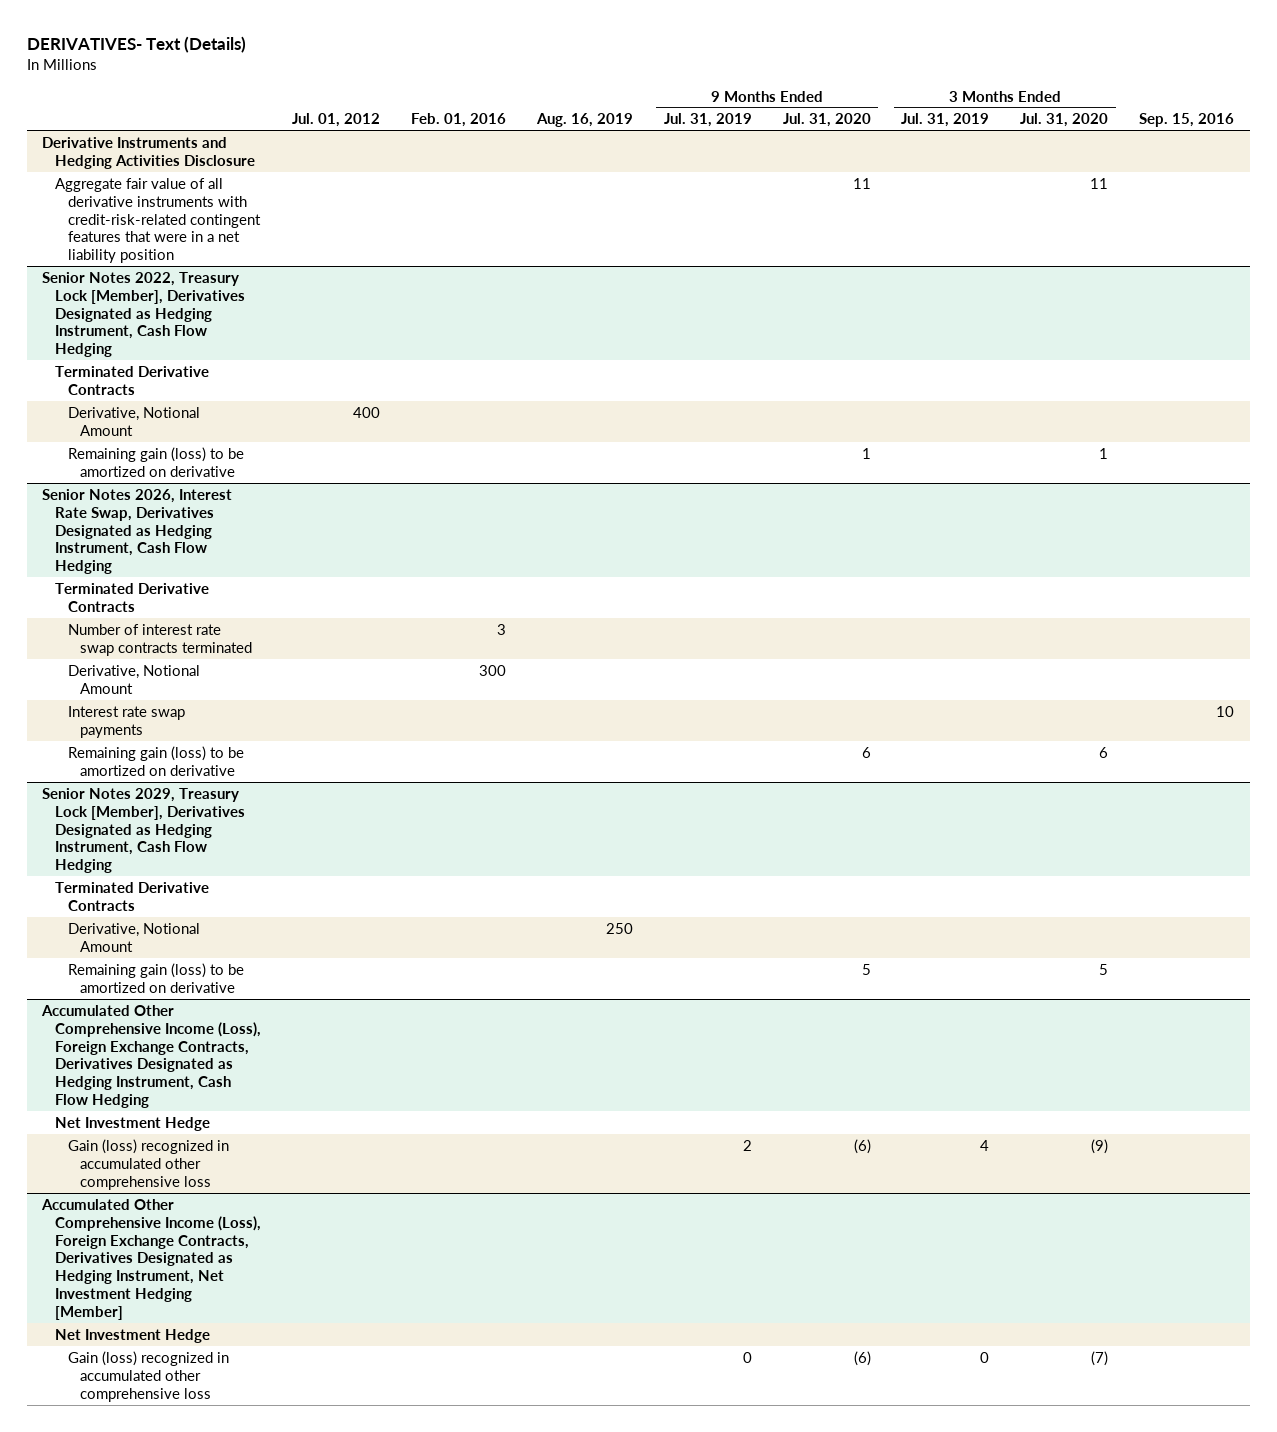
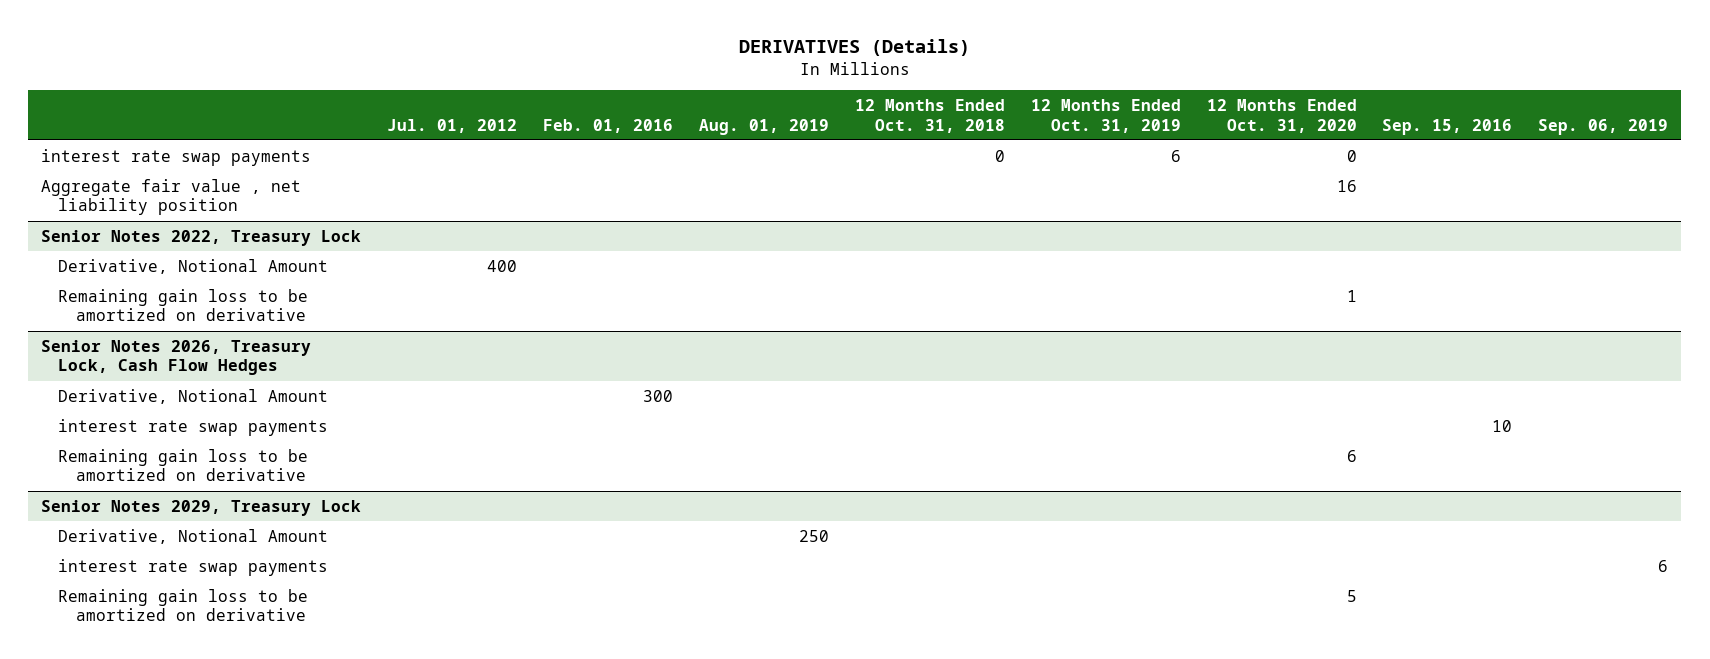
- DERIVATIVES- Text (Details)
+ DERIVATIVES (Details)
- | Jul. 01, 2012 | Feb. 01, 2016 | Aug. 16, 2019 | 9 Months Ended Jul. 31, 2019 | 9 Months Ended Jul. 31, 2020 | 3 Months Ended Jul. 31, 2019 | 3 Months Ended Jul. 31, 2020 | Sep. 15, 2016
+ | Jul. 01, 2012 | Feb. 01, 2016 | Aug. 01, 2019 | 12 Months Ended Oct. 31, 2018 | 12 Months Ended Oct. 31, 2019 | 12 Months Ended Oct. 31, 2020 | Sep. 15, 2016 | Sep. 06, 2019
- Derivative Instruments and Hedging Activities Disclosure
- Aggregate fair value of all derivative instruments with credit-risk-related contingent features that were in a net liability position | | | | | 11 | | 11 |
- Senior Notes 2022, Treasury Lock [Member], Derivatives Designated as Hedging Instrument, Cash Flow Hedging
- Terminated Derivative Contracts
+ interest rate swap payments | | | | 0 | 6 | 0 | |
+ Aggregate fair value , net liability position | | | | | | 16 | |
+ Senior Notes 2022, Treasury Lock
- Remaining gain (loss) to be amortized on derivative | | | | | 1 | | 1 |
- Senior Notes 2026, Interest Rate Swap, Derivatives Designated as Hedging Instrument, Cash Flow Hedging
- Terminated Derivative Contracts
- Number of interest rate swap contracts terminated | | 3 | | | | | |
+ Remaining gain loss to be amortized on derivative | | | | | | 1 | |
+ Senior Notes 2026, Treasury Lock, Cash Flow Hedges
- Interest rate swap payments | | | | | | | | 10
- Remaining gain (loss) to be amortized on derivative | | | | | 6 | | 6 |
- Senior Notes 2029, Treasury Lock [Member], Derivatives Designated as Hedging Instrument, Cash Flow Hedging
- Terminated Derivative Contracts
+ interest rate swap payments | | | | | | | 10 |
+ Remaining gain loss to be amortized on derivative | | | | | | 6 | |
+ Senior Notes 2029, Treasury Lock
- Remaining gain (loss) to be amortized on derivative | | | | | 5 | | 5 |
- Accumulated Other Comprehensive Income (Loss), Foreign Exchange Contracts, Derivatives Designated as Hedging Instrument, Cash Flow Hedging
- Net Investment Hedge
- Gain (loss) recognized in accumulated other comprehensive loss | | | | 2 | (6) | 4 | (9) |
- Accumulated Other Comprehensive Income (Loss), Foreign Exchange Contracts, Derivatives Designated as Hedging Instrument, Net Investment Hedging [Member]
- Net Investment Hedge
- Gain (loss) recognized in accumulated other comprehensive loss | | | | 0 | (6) | 0 | (7) |
+ interest rate swap payments | | | | | | | | 6
+ Remaining gain loss to be amortized on derivative | | | | | | 5 | |

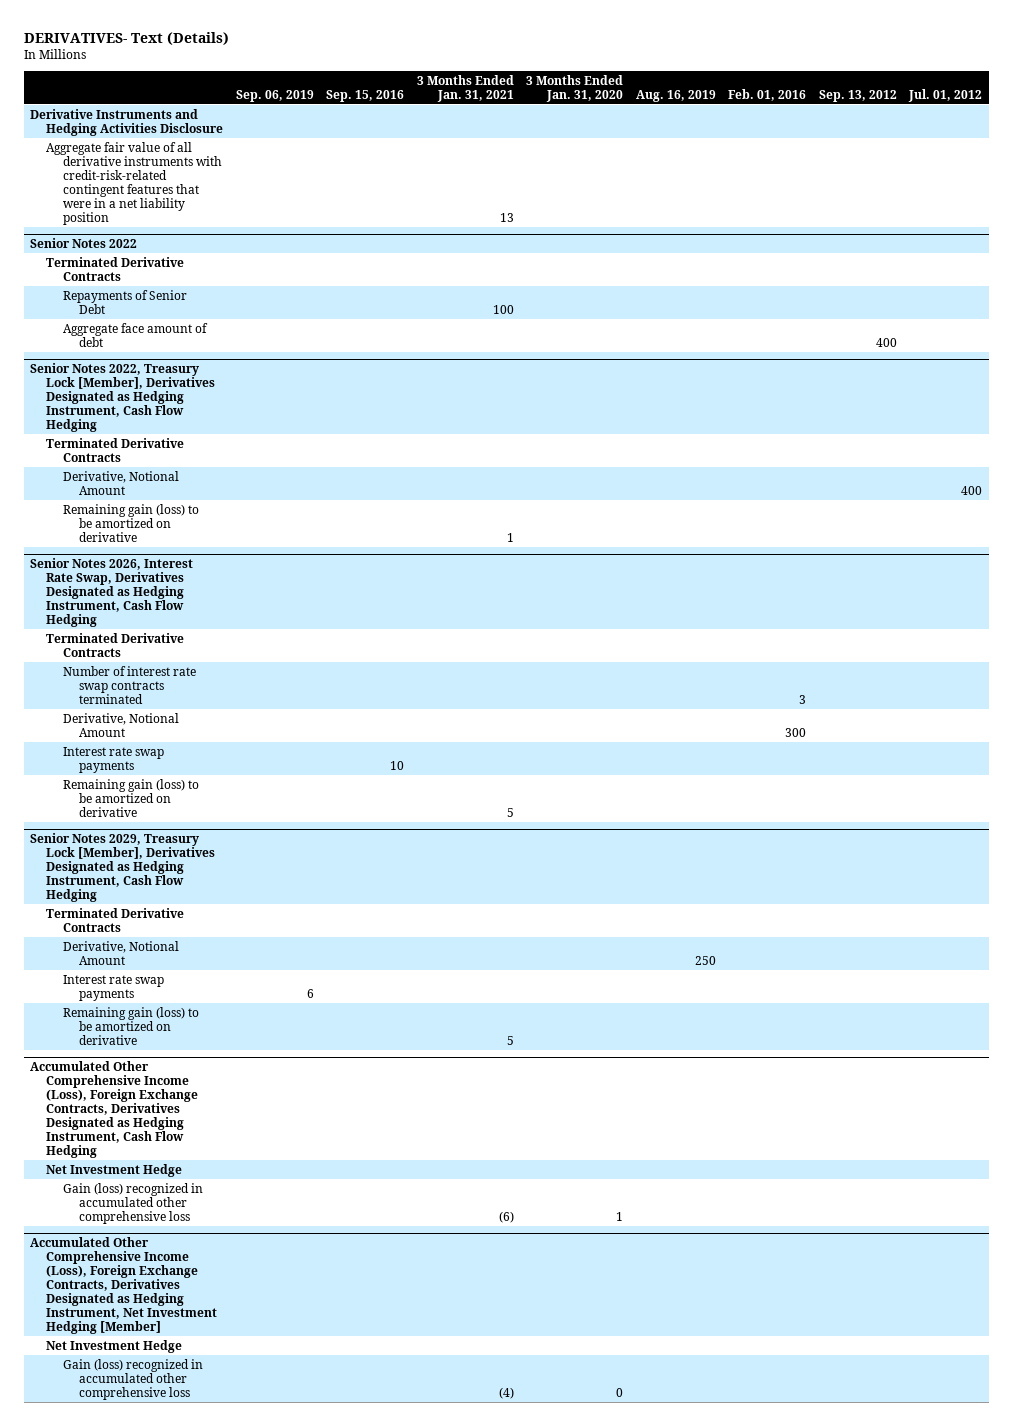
- DERIVATIVES (Details)
+ DERIVATIVES- Text (Details)
- | Jul. 01, 2012 | Feb. 01, 2016 | Aug. 01, 2019 | 12 Months Ended Oct. 31, 2018 | 12 Months Ended Oct. 31, 2019 | 12 Months Ended Oct. 31, 2020 | Sep. 15, 2016 | Sep. 06, 2019
+ | Sep. 06, 2019 | Sep. 15, 2016 | 3 Months Ended Jan. 31, 2021 | 3 Months Ended Jan. 31, 2020 | Aug. 16, 2019 | Feb. 01, 2016 | Sep. 13, 2012 | Jul. 01, 2012
- interest rate swap payments | | | | 0 | 6 | 0 | |
- Aggregate fair value , net liability position | | | | | | 16 | |
- Senior Notes 2022, Treasury Lock
- Derivative, Notional Amount | 400 | | | | | | |
- Remaining gain loss to be amortized on derivative | | | | | | 1 | |
- Senior Notes 2026, Treasury Lock, Cash Flow Hedges
+ Derivative Instruments and Hedging Activities Disclosure
+ Aggregate fair value of all derivative instruments with credit-risk-related contingent features that were in a net liability position | | | 13 | | | | |
+ Senior Notes 2022
+ Terminated Derivative Contracts
+ Repayments of Senior Debt | | | 100 | | | | |
+ Aggregate face amount of debt | | | | | | | 400 |
+ Senior Notes 2022, Treasury Lock [Member], Derivatives Designated as Hedging Instrument, Cash Flow Hedging
+ Terminated Derivative Contracts
+ Derivative, Notional Amount | | | | | | | | 400
+ Remaining gain (loss) to be amortized on derivative | | | 1 | | | | |
+ Senior Notes 2026, Interest Rate Swap, Derivatives Designated as Hedging Instrument, Cash Flow Hedging
+ Terminated Derivative Contracts
+ Number of interest rate swap contracts terminated | | | | | | 3 | |
- interest rate swap payments | | | | | | | 10 |
- Remaining gain loss to be amortized on derivative | | | | | | 6 | |
- Senior Notes 2029, Treasury Lock
+ Interest rate swap payments | | 10 | | | | | |
+ Remaining gain (loss) to be amortized on derivative | | | 5 | | | | |
+ Senior Notes 2029, Treasury Lock [Member], Derivatives Designated as Hedging Instrument, Cash Flow Hedging
+ Terminated Derivative Contracts
- interest rate swap payments | | | | | | | | 6
- Remaining gain loss to be amortized on derivative | | | | | | 5 | |
+ Interest rate swap payments | 6 | | | | | | |
+ Remaining gain (loss) to be amortized on derivative | | | 5 | | | | |
+ Accumulated Other Comprehensive Income (Loss), Foreign Exchange Contracts, Derivatives Designated as Hedging Instrument, Cash Flow Hedging
+ Net Investment Hedge
+ Gain (loss) recognized in accumulated other comprehensive loss | | | (6) | 1 | | | |
+ Accumulated Other Comprehensive Income (Loss), Foreign Exchange Contracts, Derivatives Designated as Hedging Instrument, Net Investment Hedging [Member]
+ Net Investment Hedge
+ Gain (loss) recognized in accumulated other comprehensive loss | | | (4) | 0 | | | |

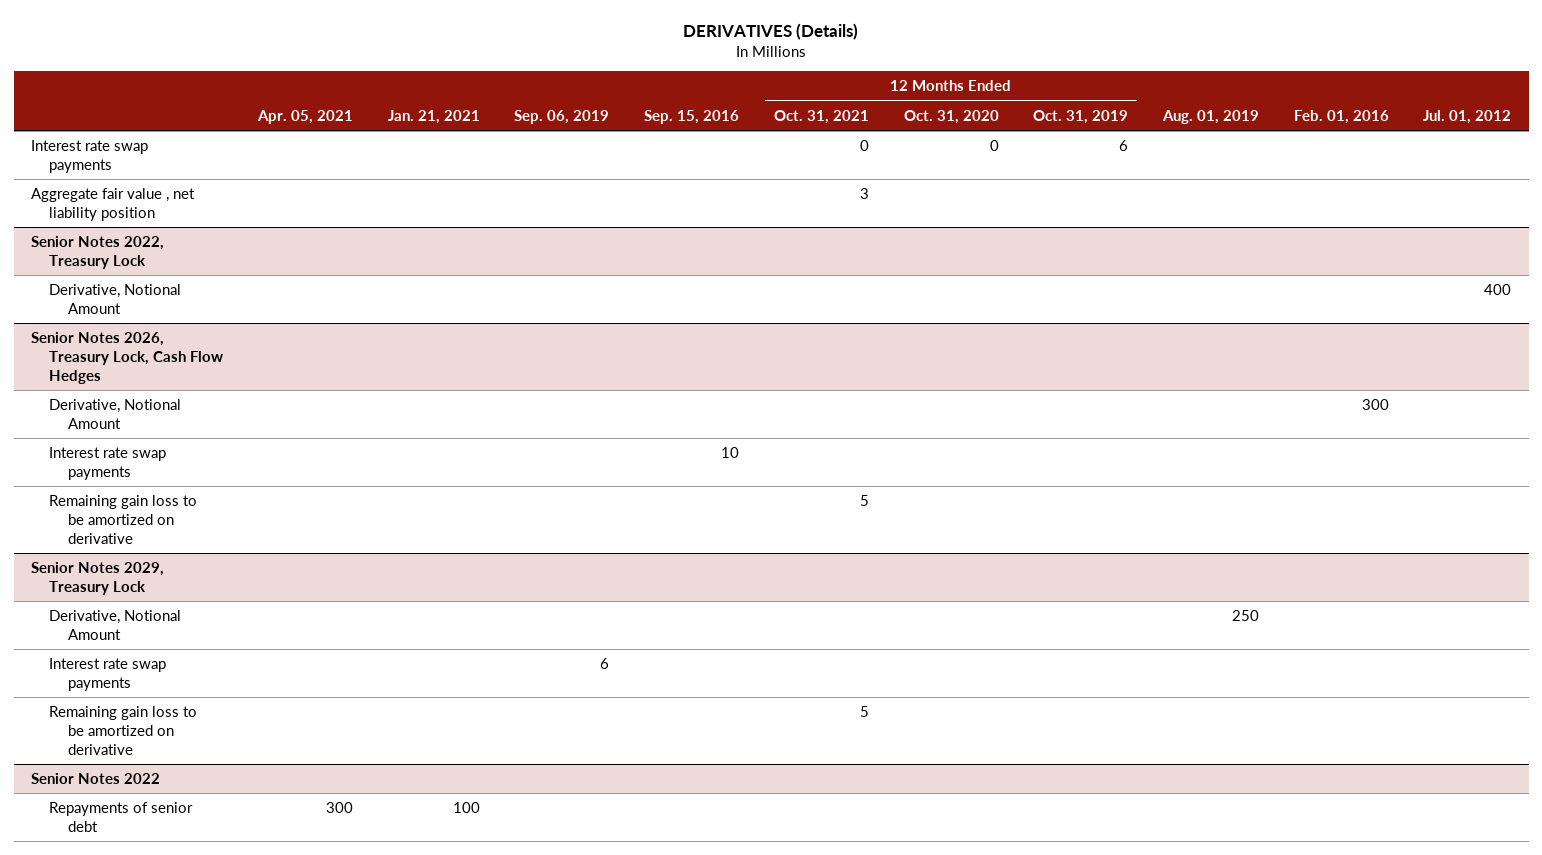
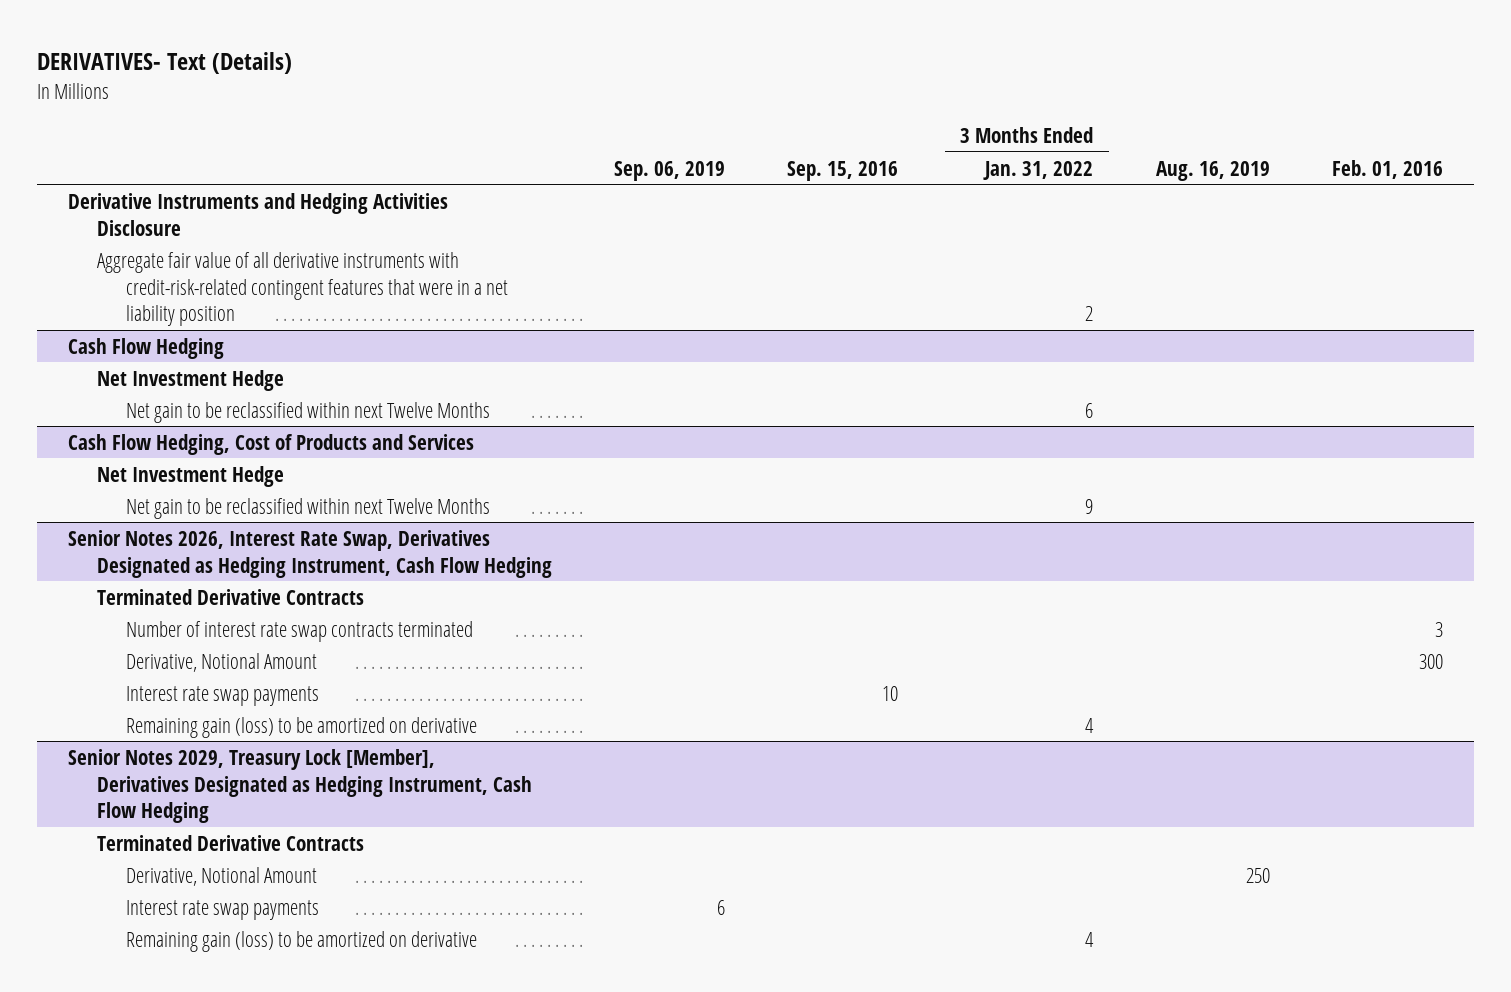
- DERIVATIVES (Details)
+ DERIVATIVES- Text (Details)
- | Apr. 05, 2021 | Jan. 21, 2021 | Sep. 06, 2019 | Sep. 15, 2016 | 12 Months Ended Oct. 31, 2021 | 12 Months Ended Oct. 31, 2020 | 12 Months Ended Oct. 31, 2019 | Aug. 01, 2019 | Feb. 01, 2016 | Jul. 01, 2012
+ | Sep. 06, 2019 | Sep. 15, 2016 | 3 Months Ended Jan. 31, 2022 | Aug. 16, 2019 | Feb. 01, 2016
- Interest rate swap payments | | | | | 0 | 0 | 6 | | |
- Aggregate fair value , net liability position | | | | | 3 | | | | |
- Senior Notes 2022, Treasury Lock
- Derivative, Notional Amount | | | | | | | | | | 400
- Senior Notes 2026, Treasury Lock, Cash Flow Hedges
+ Derivative Instruments and Hedging Activities Disclosure
+ Aggregate fair value of all derivative instruments with credit-risk-related contingent features that were in a net liability position | | | 2 | |
+ Cash Flow Hedging
+ Net Investment Hedge
+ Net gain to be reclassified within next Twelve Months | | | 6 | |
+ Cash Flow Hedging, Cost of Products and Services
+ Net Investment Hedge
+ Net gain to be reclassified within next Twelve Months | | | 9 | |
+ Senior Notes 2026, Interest Rate Swap, Derivatives Designated as Hedging Instrument, Cash Flow Hedging
+ Terminated Derivative Contracts
+ Number of interest rate swap contracts terminated | | | | | 3
- Remaining gain loss to be amortized on derivative | | | | | 5 | | | | |
- Senior Notes 2029, Treasury Lock
+ Remaining gain (loss) to be amortized on derivative | | | 4 | |
+ Senior Notes 2029, Treasury Lock [Member], Derivatives Designated as Hedging Instrument, Cash Flow Hedging
+ Terminated Derivative Contracts
- Remaining gain loss to be amortized on derivative | | | | | 5 | | | | |
- Senior Notes 2022
- Repayments of senior debt | 300 | 100 | | | | | | | |
+ Remaining gain (loss) to be amortized on derivative | | | 4 | |

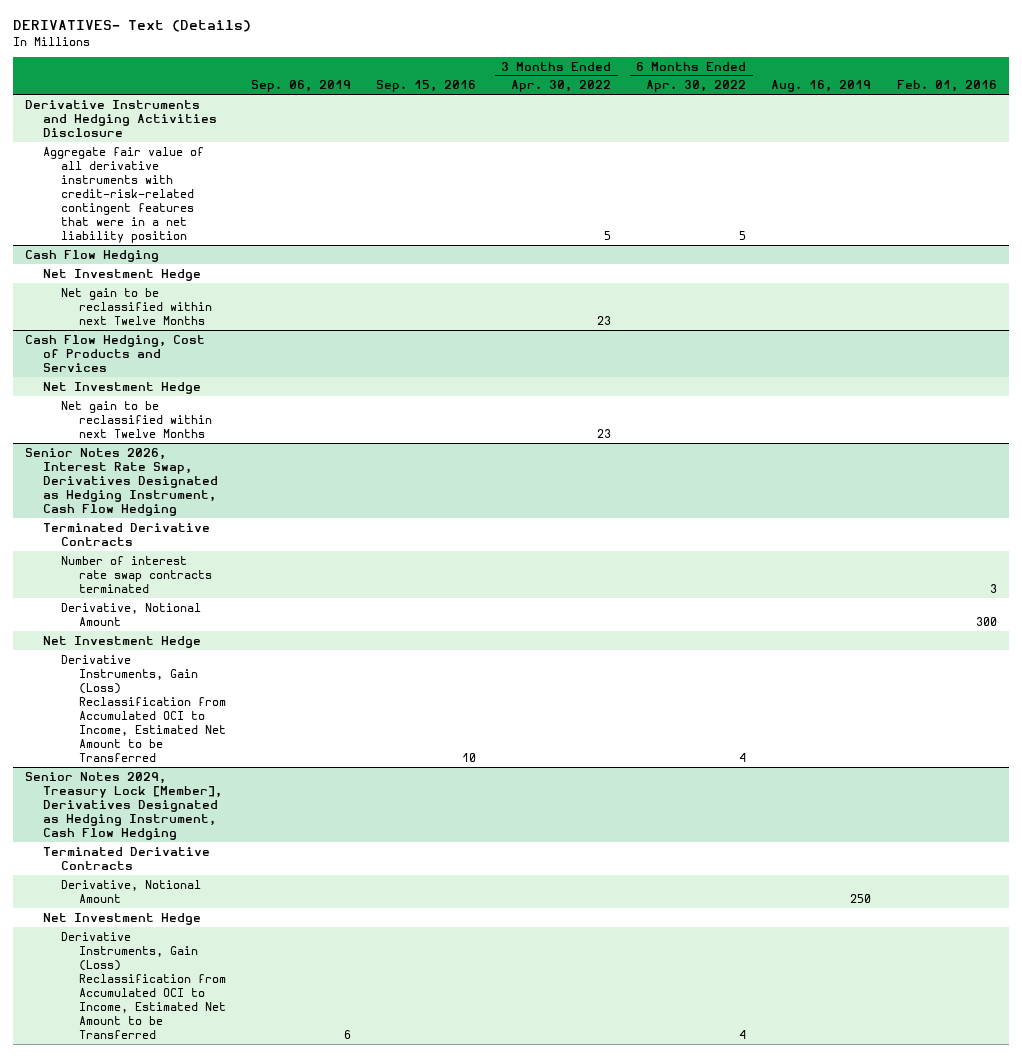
- | Sep. 06, 2019 | Sep. 15, 2016 | 3 Months Ended Jan. 31, 2022 | Aug. 16, 2019 | Feb. 01, 2016
+ | Sep. 06, 2019 | Sep. 15, 2016 | 3 Months Ended Apr. 30, 2022 | 6 Months Ended Apr. 30, 2022 | Aug. 16, 2019 | Feb. 01, 2016
@ Senior Notes 2026, Interest Rate Swap, Derivatives Designated as Hedging Instrument, Cash Flow Hedging
- Interest rate swap payments | | 10 | | |
- Remaining gain (loss) to be amortized on derivative | | | 4 | |
+ Net Investment Hedge
+ Derivative Instruments, Gain (Loss) Reclassification from Accumulated OCI to Income, Estimated Net Amount to be Transferred | | 10 | | 4 | |
@ Senior Notes 2029, Treasury Lock [Member], Derivatives Designated as Hedging Instrument, Cash Flow Hedging
- Interest rate swap payments | 6 | | | |
- Remaining gain (loss) to be amortized on derivative | | | 4 | |
+ Net Investment Hedge
+ Derivative Instruments, Gain (Loss) Reclassification from Accumulated OCI to Income, Estimated Net Amount to be Transferred | 6 | | | 4 | |

